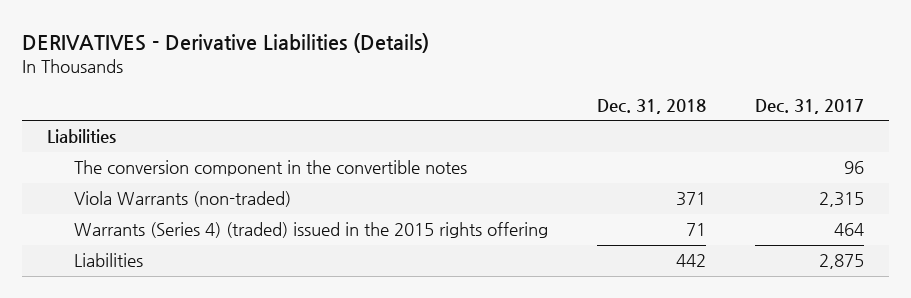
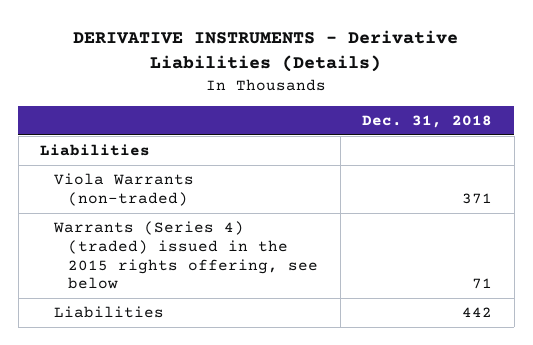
- DERIVATIVES - Derivative Liabilities (Details)
+ DERIVATIVE INSTRUMENTS - Derivative Liabilities (Details)
- | Dec. 31, 2018 | Dec. 31, 2017
+ | Dec. 31, 2018
- The conversion component in the convertible notes | | 96
- Warrants (Series 4) (traded) issued in the 2015 rights offering | 71 | 464
+ Warrants (Series 4) (traded) issued in the 2015 rights offering, see below | 71

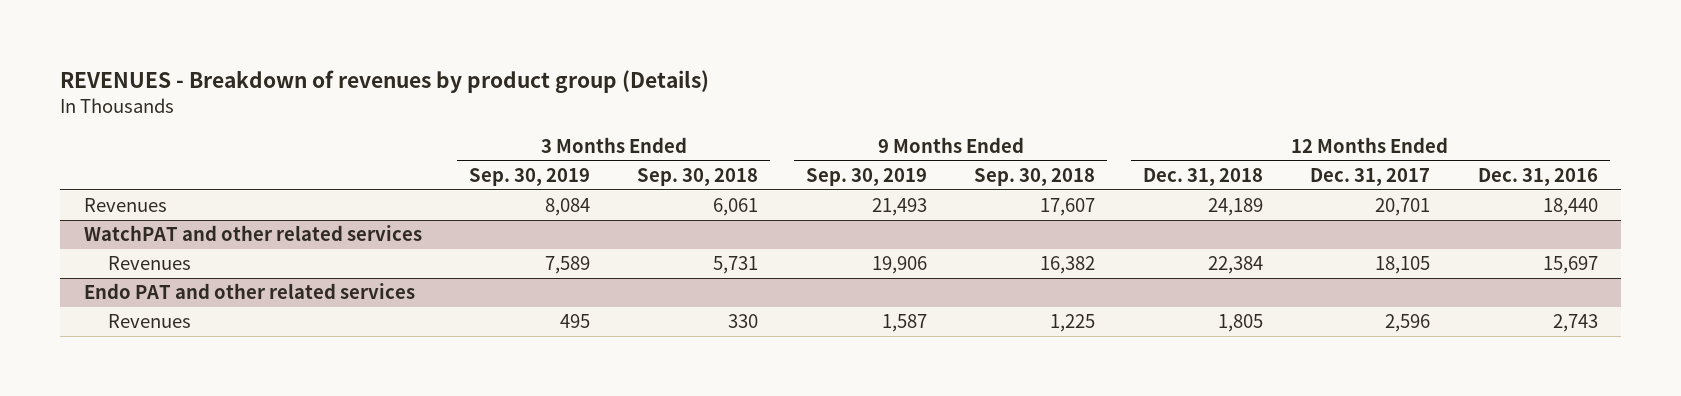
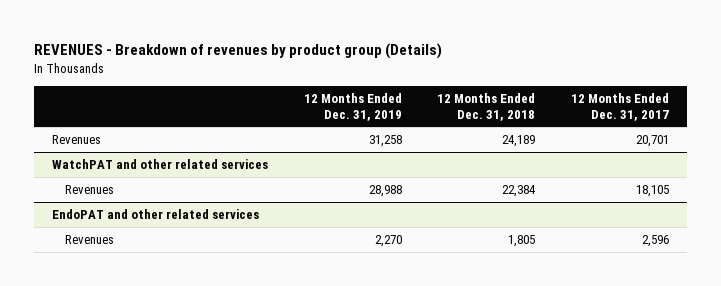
- | 3 Months Ended Sep. 30, 2019 | 3 Months Ended Sep. 30, 2018 | 9 Months Ended Sep. 30, 2019 | 9 Months Ended Sep. 30, 2018 | 12 Months Ended Dec. 31, 2018 | 12 Months Ended Dec. 31, 2017 | 12 Months Ended Dec. 31, 2016
+ | 12 Months Ended Dec. 31, 2019 | 12 Months Ended Dec. 31, 2018 | 12 Months Ended Dec. 31, 2017
- Endo PAT and other related services
+ EndoPAT and other related services

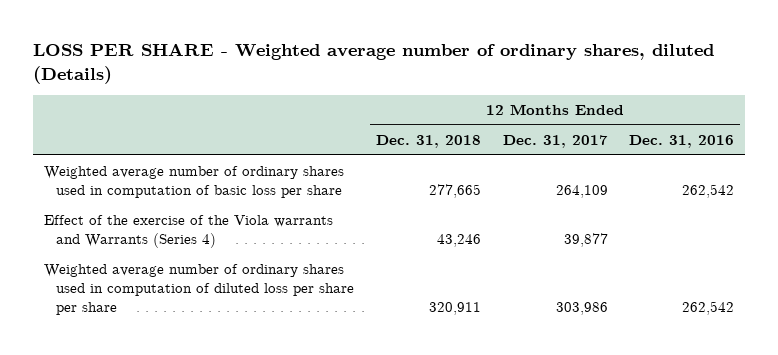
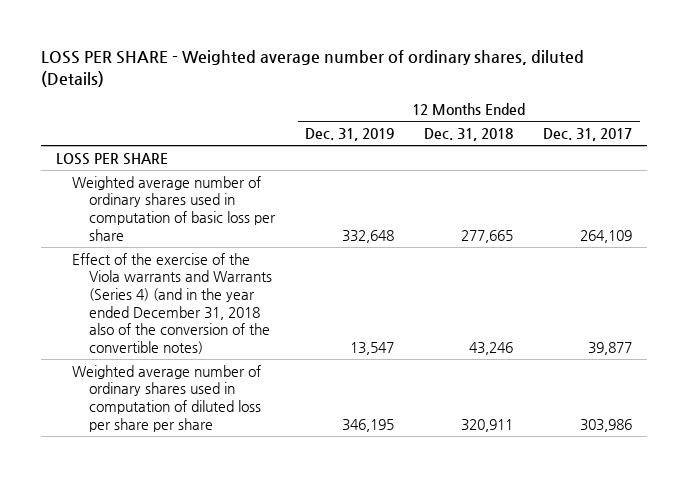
- | 12 Months Ended Dec. 31, 2018 | 12 Months Ended Dec. 31, 2017 | 12 Months Ended Dec. 31, 2016
+ | 12 Months Ended Dec. 31, 2019 | 12 Months Ended Dec. 31, 2018 | 12 Months Ended Dec. 31, 2017
+ LOSS PER SHARE
- Effect of the exercise of the Viola warrants and Warrants (Series 4) | 43,246 | 39,877 |
+ Effect of the exercise of the Viola warrants and Warrants (Series 4) (and in the year ended December 31, 2018 also of the conversion of the convertible notes) | 13,547 | 43,246 | 39,877

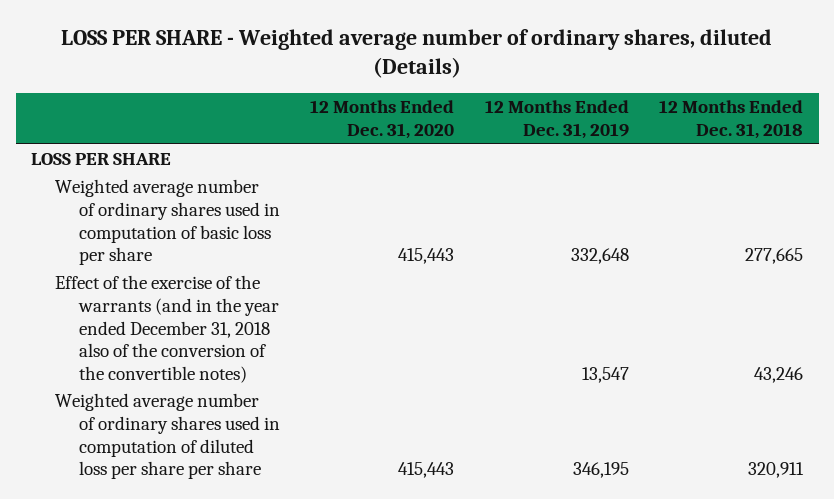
- | 12 Months Ended Dec. 31, 2019 | 12 Months Ended Dec. 31, 2018 | 12 Months Ended Dec. 31, 2017
+ | 12 Months Ended Dec. 31, 2020 | 12 Months Ended Dec. 31, 2019 | 12 Months Ended Dec. 31, 2018
- Effect of the exercise of the Viola warrants and Warrants (Series 4) (and in the year ended December 31, 2018 also of the conversion of the convertible notes) | 13,547 | 43,246 | 39,877
+ Effect of the exercise of the warrants (and in the year ended December 31, 2018 also of the conversion of the convertible notes) | | 13,547 | 43,246

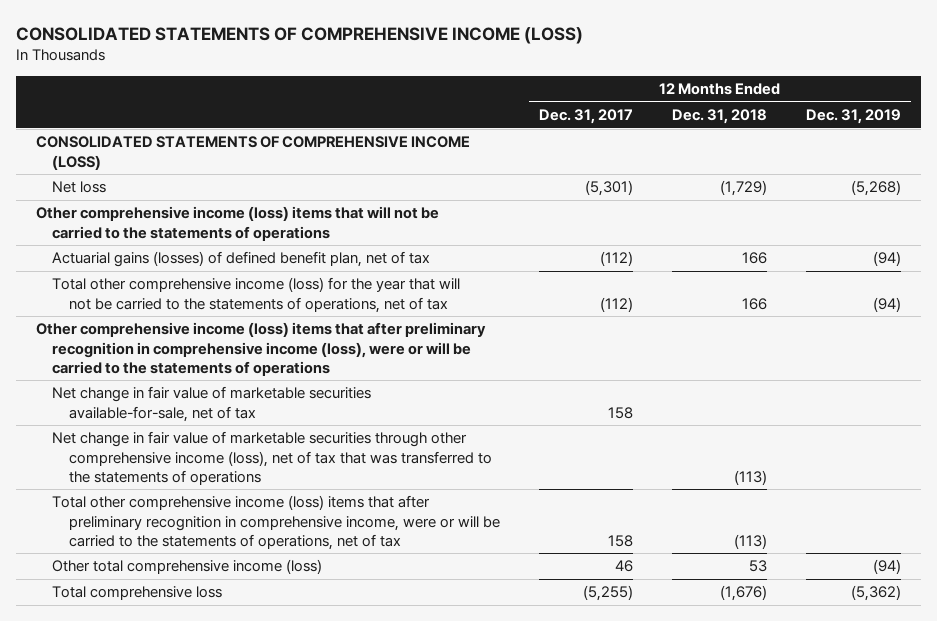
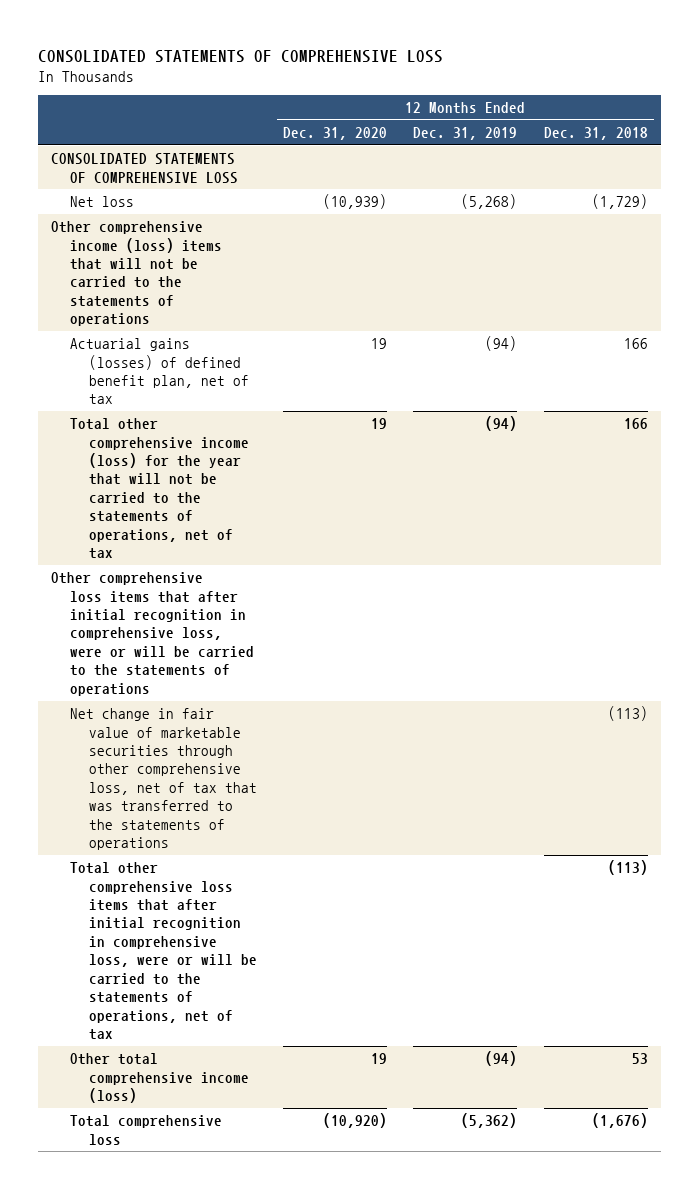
- CONSOLIDATED STATEMENTS OF COMPREHENSIVE INCOME (LOSS)
+ CONSOLIDATED STATEMENTS OF COMPREHENSIVE LOSS
- | 12 Months Ended Dec. 31, 2017 | 12 Months Ended Dec. 31, 2018 | 12 Months Ended Dec. 31, 2019
+ | 12 Months Ended Dec. 31, 2020 | 12 Months Ended Dec. 31, 2019 | 12 Months Ended Dec. 31, 2018
- CONSOLIDATED STATEMENTS OF COMPREHENSIVE INCOME (LOSS)
+ CONSOLIDATED STATEMENTS OF COMPREHENSIVE LOSS
- Other comprehensive income (loss) items that after preliminary recognition in comprehensive income (loss), were or will be carried to the statements of operations
- Net change in fair value of marketable securities available-for-sale, net of tax | 158 | |
- Net change in fair value of marketable securities through other comprehensive income (loss), net of tax that was transferred to the statements of operations | | (113) |
- Total other comprehensive income (loss) items that after preliminary recognition in comprehensive income, were or will be carried to the statements of operations, net of tax | 158 | (113) |
+ Other comprehensive loss items that after initial recognition in comprehensive loss, were or will be carried to the statements of operations
+ Net change in fair value of marketable securities through other comprehensive loss, net of tax that was transferred to the statements of operations | | | (113)
+ Total other comprehensive loss items that after initial recognition in comprehensive loss, were or will be carried to the statements of operations, net of tax | | | (113)

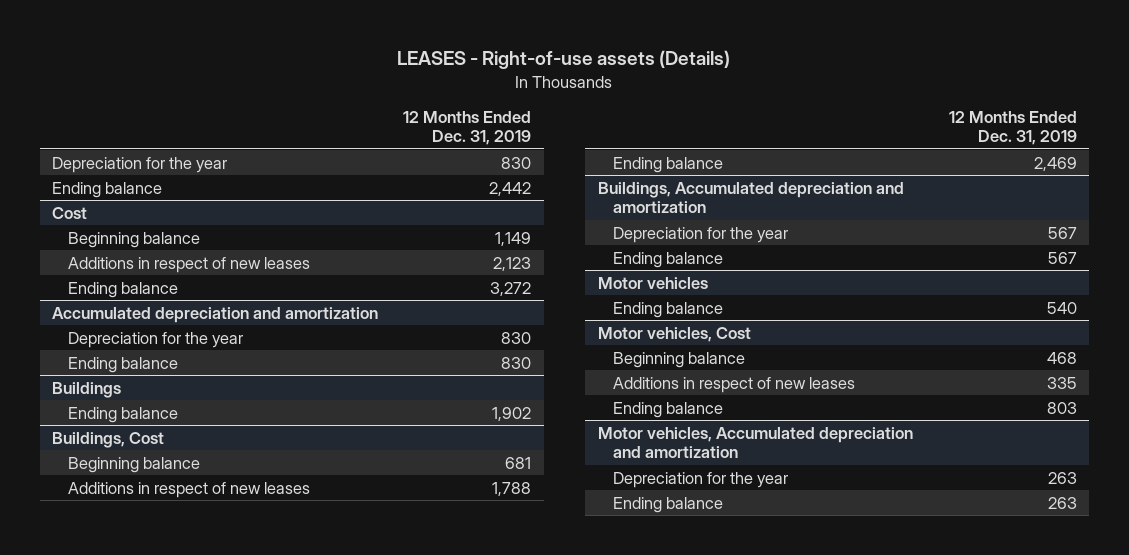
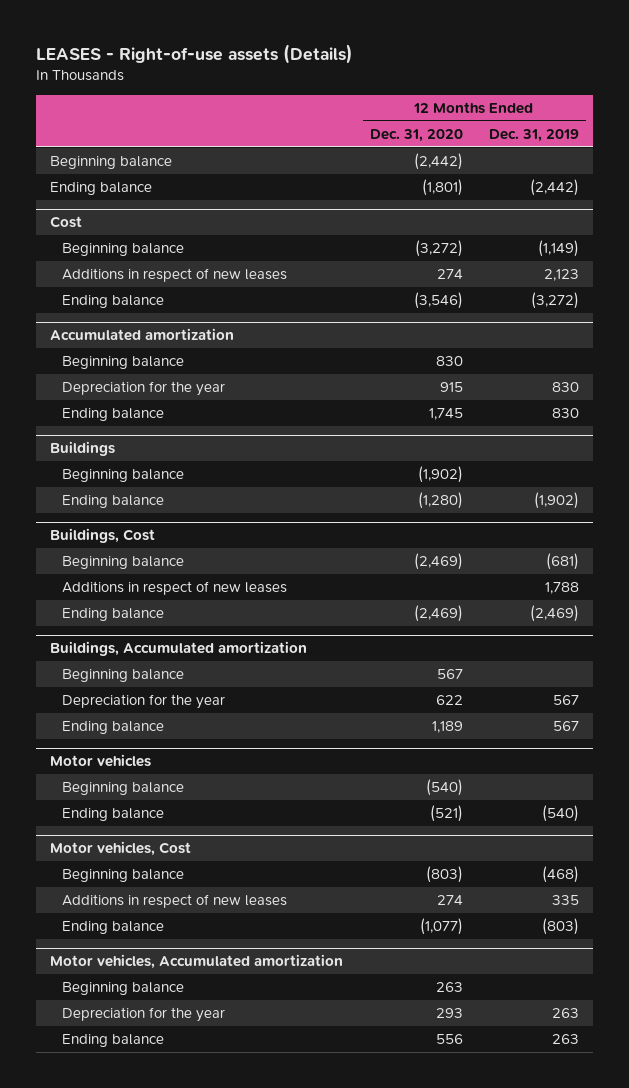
- | 12 Months Ended Dec. 31, 2019
+ | 12 Months Ended Dec. 31, 2020 | 12 Months Ended Dec. 31, 2019
- Depreciation for the year | 830
- Ending balance | 2,442
+ Beginning balance | (2,442) |
+ Ending balance | (1,801) | (2,442)
@ Cost
- Beginning balance | 1,149
+ Beginning balance | (3,272) | (1,149)
- Ending balance | 3,272
- Accumulated depreciation and amortization
@ Cost
+ Ending balance | (3,546) | (3,272)
+ Accumulated amortization
+ Beginning balance | 830 |
@ Buildings
- Ending balance | 1,902
+ Beginning balance | (1,902) |
+ Ending balance | (1,280) | (1,902)
@ Buildings, Cost
- Beginning balance | 681
+ Beginning balance | (2,469) | (681)
- Ending balance | 2,469
- Buildings, Accumulated depreciation and amortization
@ Buildings, Cost
+ Ending balance | (2,469) | (2,469)
+ Buildings, Accumulated amortization
+ Beginning balance | 567 |
@ Motor vehicles
- Ending balance | 540
+ Beginning balance | (540) |
+ Ending balance | (521) | (540)
@ Motor vehicles, Cost
- Beginning balance | 468
+ Beginning balance | (803) | (468)
- Ending balance | 803
- Motor vehicles, Accumulated depreciation and amortization
@ Motor vehicles, Cost
+ Ending balance | (1,077) | (803)
+ Motor vehicles, Accumulated amortization
+ Beginning balance | 263 |

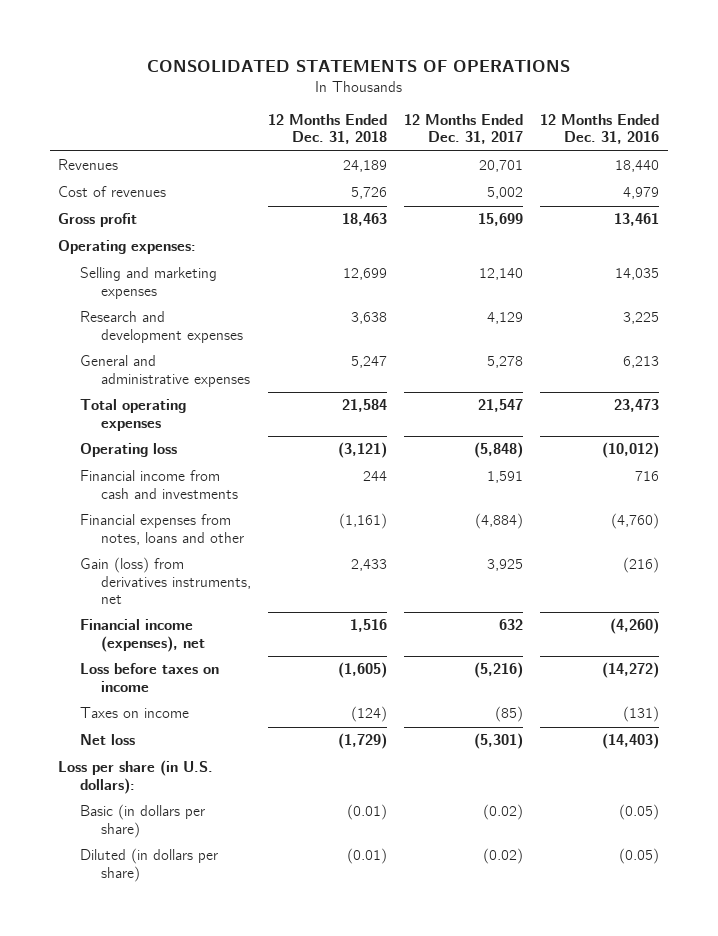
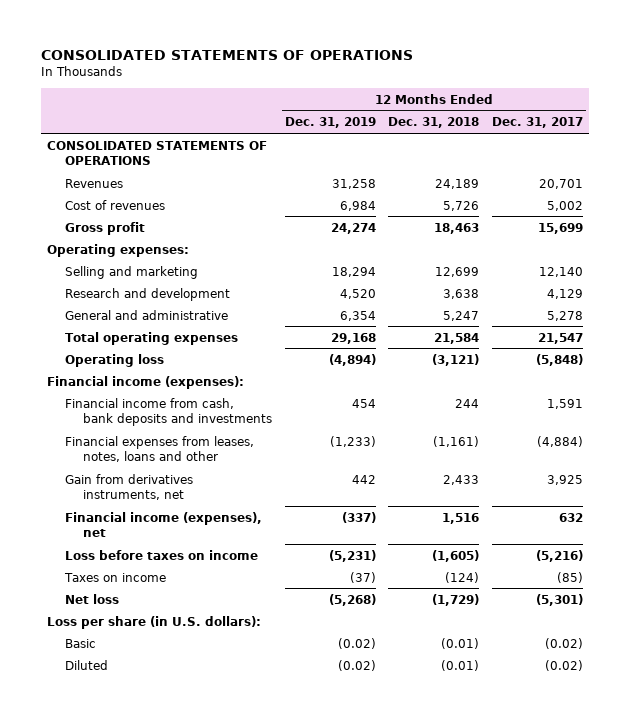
- | 12 Months Ended Dec. 31, 2018 | 12 Months Ended Dec. 31, 2017 | 12 Months Ended Dec. 31, 2016
+ | 12 Months Ended Dec. 31, 2019 | 12 Months Ended Dec. 31, 2018 | 12 Months Ended Dec. 31, 2017
+ CONSOLIDATED STATEMENTS OF OPERATIONS
- Selling and marketing expenses | 12,699 | 12,140 | 14,035
- Research and development expenses | 3,638 | 4,129 | 3,225
- General and administrative expenses | 5,247 | 5,278 | 6,213
+ Selling and marketing | 18,294 | 12,699 | 12,140
+ Research and development | 4,520 | 3,638 | 4,129
+ General and administrative | 6,354 | 5,247 | 5,278
- Financial income from cash and investments | 244 | 1,591 | 716
- Financial expenses from notes, loans and other | (1,161) | (4,884) | (4,760)
- Gain (loss) from derivatives instruments, net | 2,433 | 3,925 | (216)
+ Financial income (expenses):
+ Financial income from cash, bank deposits and investments | 454 | 244 | 1,591
+ Financial expenses from leases, notes, loans and other | (1,233) | (1,161) | (4,884)
+ Gain from derivatives instruments, net | 442 | 2,433 | 3,925
- Basic (in dollars per share) | (0.01) | (0.02) | (0.05)
- Diluted (in dollars per share) | (0.01) | (0.02) | (0.05)
+ Basic | (0.02) | (0.01) | (0.02)
+ Diluted | (0.02) | (0.01) | (0.02)

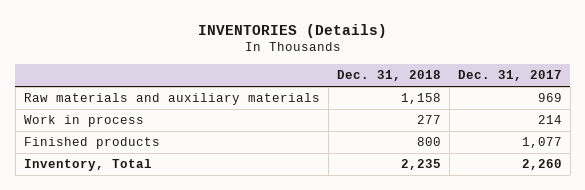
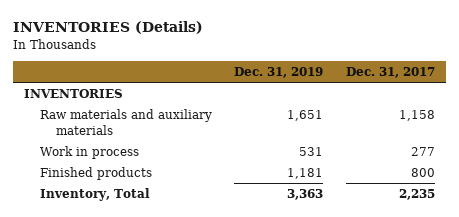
- | Dec. 31, 2018 | Dec. 31, 2017
+ | Dec. 31, 2019 | Dec. 31, 2017
- Raw materials and auxiliary materials | 1,158 | 969
- Work in process | 277 | 214
- Finished products | 800 | 1,077
- Inventory, Total | 2,235 | 2,260
+ INVENTORIES
+ Raw materials and auxiliary materials | 1,651 | 1,158
+ Work in process | 531 | 277
+ Finished products | 1,181 | 800
+ Inventory, Total | 3,363 | 2,235

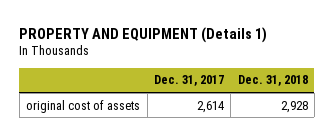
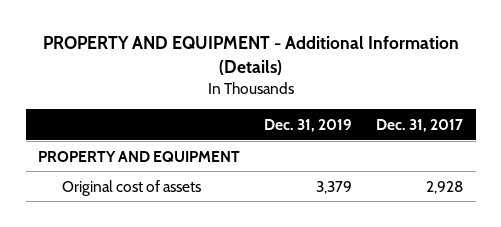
- PROPERTY AND EQUIPMENT (Details 1)
+ PROPERTY AND EQUIPMENT - Additional Information (Details)
- | Dec. 31, 2017 | Dec. 31, 2018
+ | Dec. 31, 2019 | Dec. 31, 2017
- original cost of assets | 2,614 | 2,928
+ PROPERTY AND EQUIPMENT
+ Original cost of assets | 3,379 | 2,928

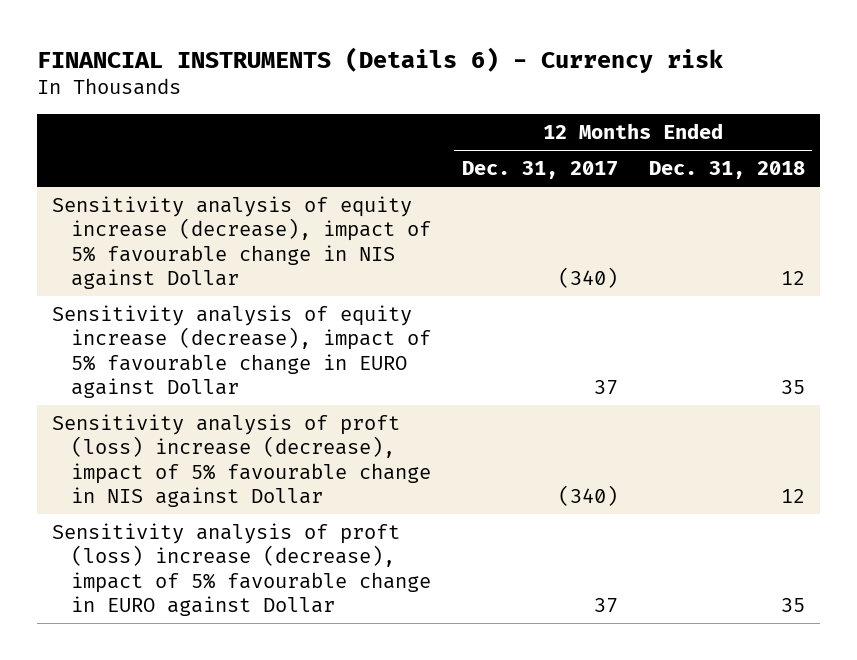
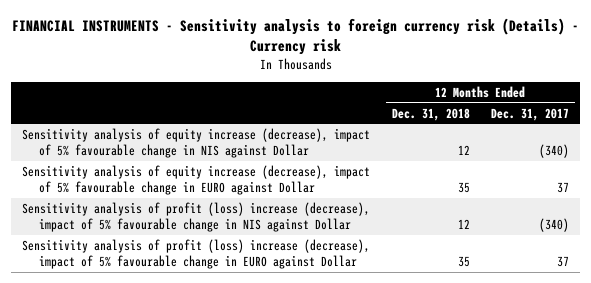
- FINANCIAL INSTRUMENTS (Details 6) - Currency risk
+ FINANCIAL INSTRUMENTS - Sensitivity analysis to foreign currency risk (Details) - Currency risk
- | 12 Months Ended Dec. 31, 2017 | 12 Months Ended Dec. 31, 2018
+ | 12 Months Ended Dec. 31, 2018 | 12 Months Ended Dec. 31, 2017
- Sensitivity analysis of proft (loss) increase (decrease), impact of 5% favourable change in NIS against Dollar | (340) | 12
- Sensitivity analysis of proft (loss) increase (decrease), impact of 5% favourable change in EURO against Dollar | 37 | 35
+ Sensitivity analysis of profit (loss) increase (decrease), impact of 5% favourable change in NIS against Dollar | 12 | (340)
+ Sensitivity analysis of profit (loss) increase (decrease), impact of 5% favourable change in EURO against Dollar | 35 | 37

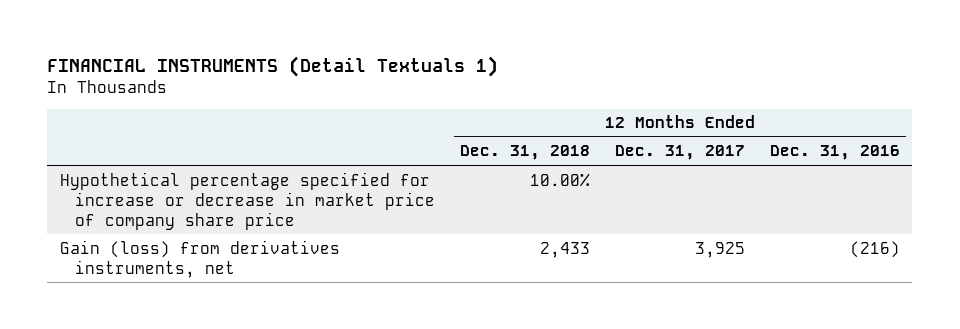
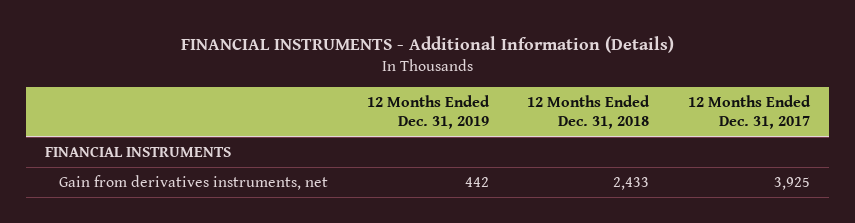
- FINANCIAL INSTRUMENTS (Detail Textuals 1)
+ FINANCIAL INSTRUMENTS - Additional Information (Details)
- | 12 Months Ended Dec. 31, 2018 | 12 Months Ended Dec. 31, 2017 | 12 Months Ended Dec. 31, 2016
+ | 12 Months Ended Dec. 31, 2019 | 12 Months Ended Dec. 31, 2018 | 12 Months Ended Dec. 31, 2017
- Hypothetical percentage specified for increase or decrease in market price of company share price | 10.00% | |
- Gain (loss) from derivatives instruments, net | 2,433 | 3,925 | (216)
+ FINANCIAL INSTRUMENTS
+ Gain from derivatives instruments, net | 442 | 2,433 | 3,925

